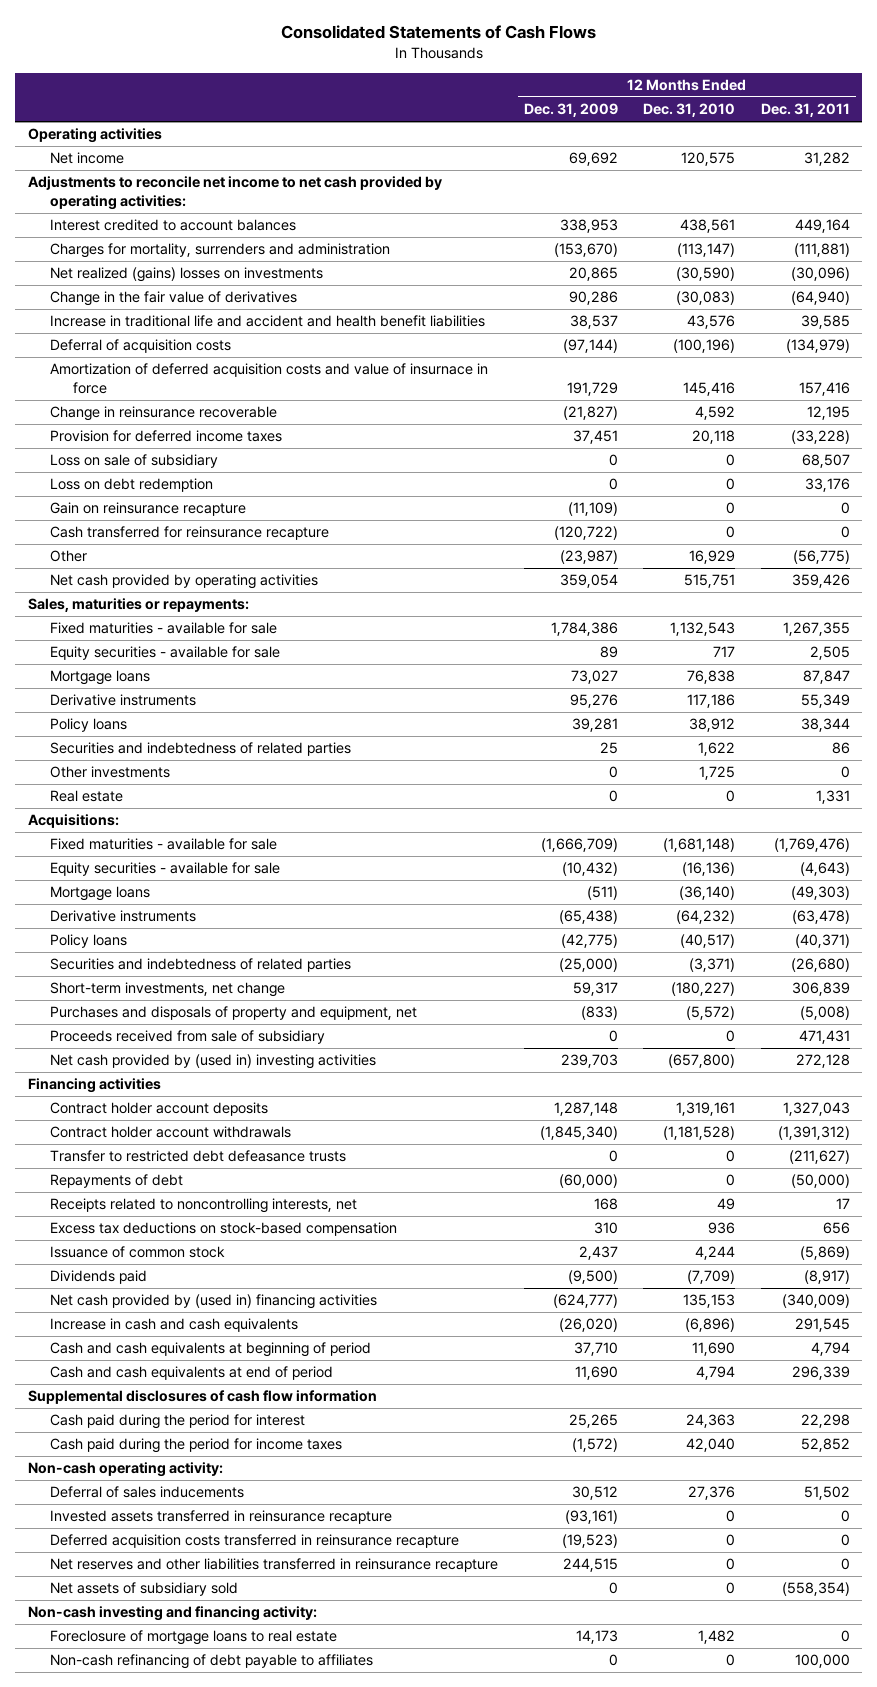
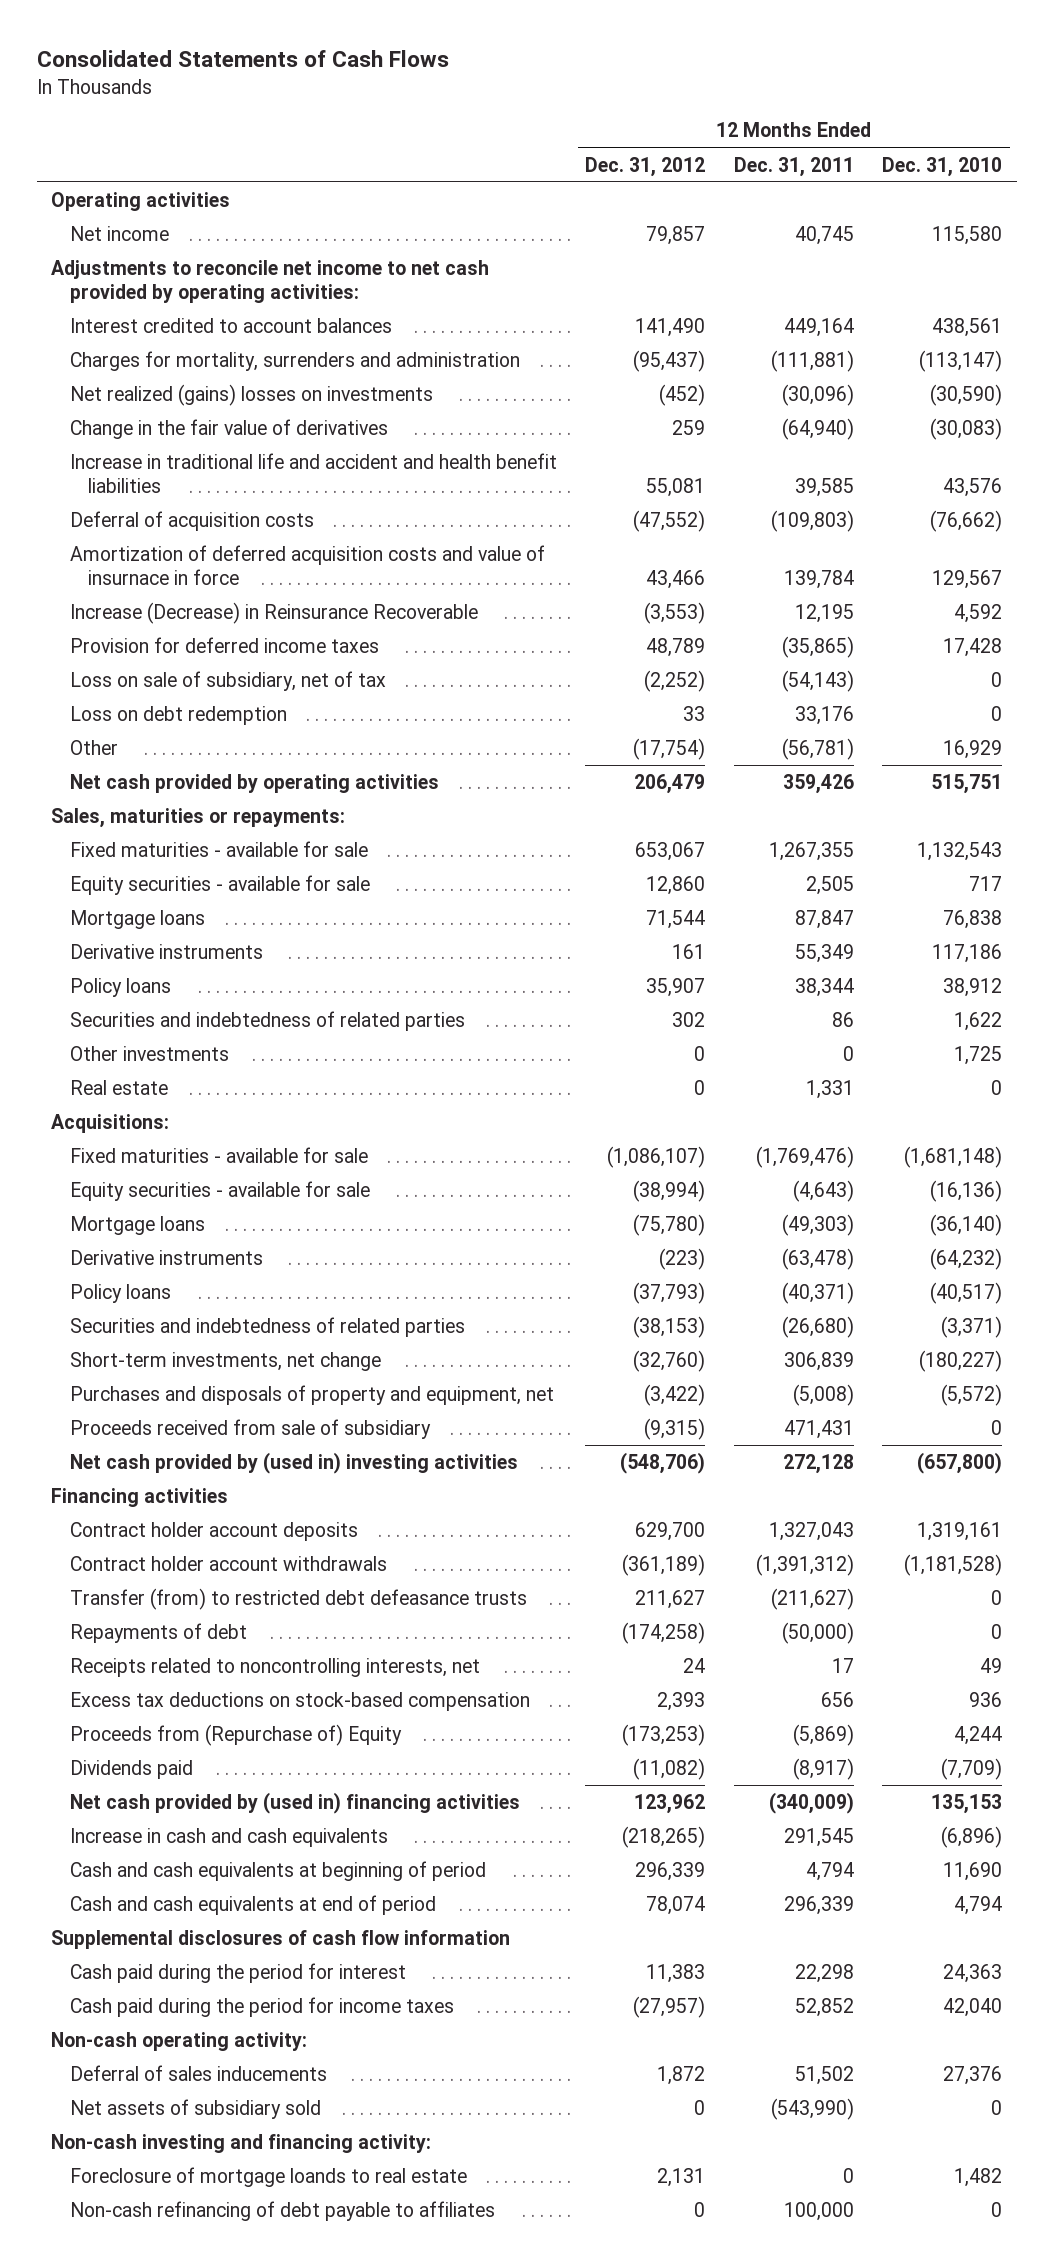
- | 12 Months Ended Dec. 31, 2009 | 12 Months Ended Dec. 31, 2010 | 12 Months Ended Dec. 31, 2011
+ | 12 Months Ended Dec. 31, 2012 | 12 Months Ended Dec. 31, 2011 | 12 Months Ended Dec. 31, 2010
- Net income | 69,692 | 120,575 | 31,282
+ Net income | 79,857 | 40,745 | 115,580
- Deferral of acquisition costs | (97,144) | (100,196) | (134,979)
- Amortization of deferred acquisition costs and value of insurnace in force | 191,729 | 145,416 | 157,416
- Change in reinsurance recoverable | (21,827) | 4,592 | 12,195
- Provision for deferred income taxes | 37,451 | 20,118 | (33,228)
- Loss on sale of subsidiary | 0 | 0 | 68,507
+ Deferral of acquisition costs | (47,552) | (109,803) | (76,662)
+ Amortization of deferred acquisition costs and value of insurnace in force | 43,466 | 139,784 | 129,567
+ Increase (Decrease) in Reinsurance Recoverable | (3,553) | 12,195 | 4,592
+ Provision for deferred income taxes | 48,789 | (35,865) | 17,428
+ Loss on sale of subsidiary, net of tax | (2,252) | (54,143) | 0
- Gain on reinsurance recapture | (11,109) | 0 | 0
- Cash transferred for reinsurance recapture | (120,722) | 0 | 0
- Other | (23,987) | 16,929 | (56,775)
+ Other | (17,754) | (56,781) | 16,929
- Transfer to restricted debt defeasance trusts | 0 | 0 | (211,627)
+ Transfer (from) to restricted debt defeasance trusts | 211,627 | (211,627) | 0
- Issuance of common stock | 2,437 | 4,244 | (5,869)
+ Proceeds from (Repurchase of) Equity | (173,253) | (5,869) | 4,244
- Invested assets transferred in reinsurance recapture | (93,161) | 0 | 0
- Deferred acquisition costs transferred in reinsurance recapture | (19,523) | 0 | 0
- Net reserves and other liabilities transferred in reinsurance recapture | 244,515 | 0 | 0
- Net assets of subsidiary sold | 0 | 0 | (558,354)
+ Net assets of subsidiary sold | 0 | (543,990) | 0
- Foreclosure of mortgage loans to real estate | 14,173 | 1,482 | 0
+ Foreclosure of mortgage loands to real estate | 2,131 | 0 | 1,482

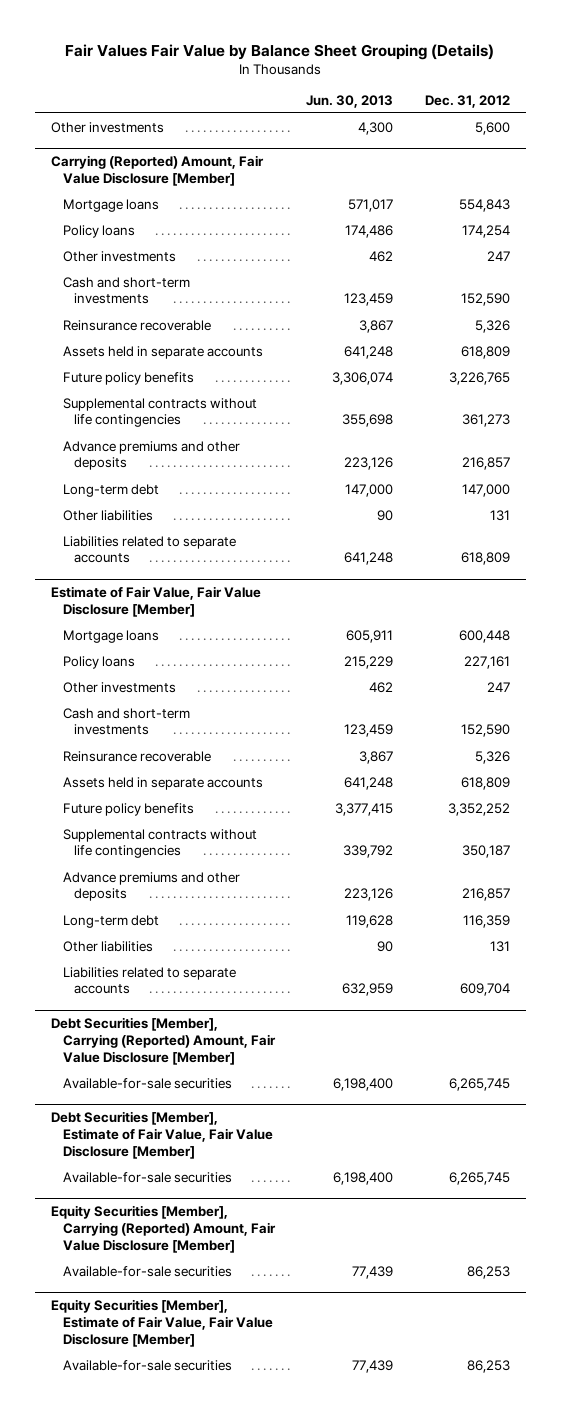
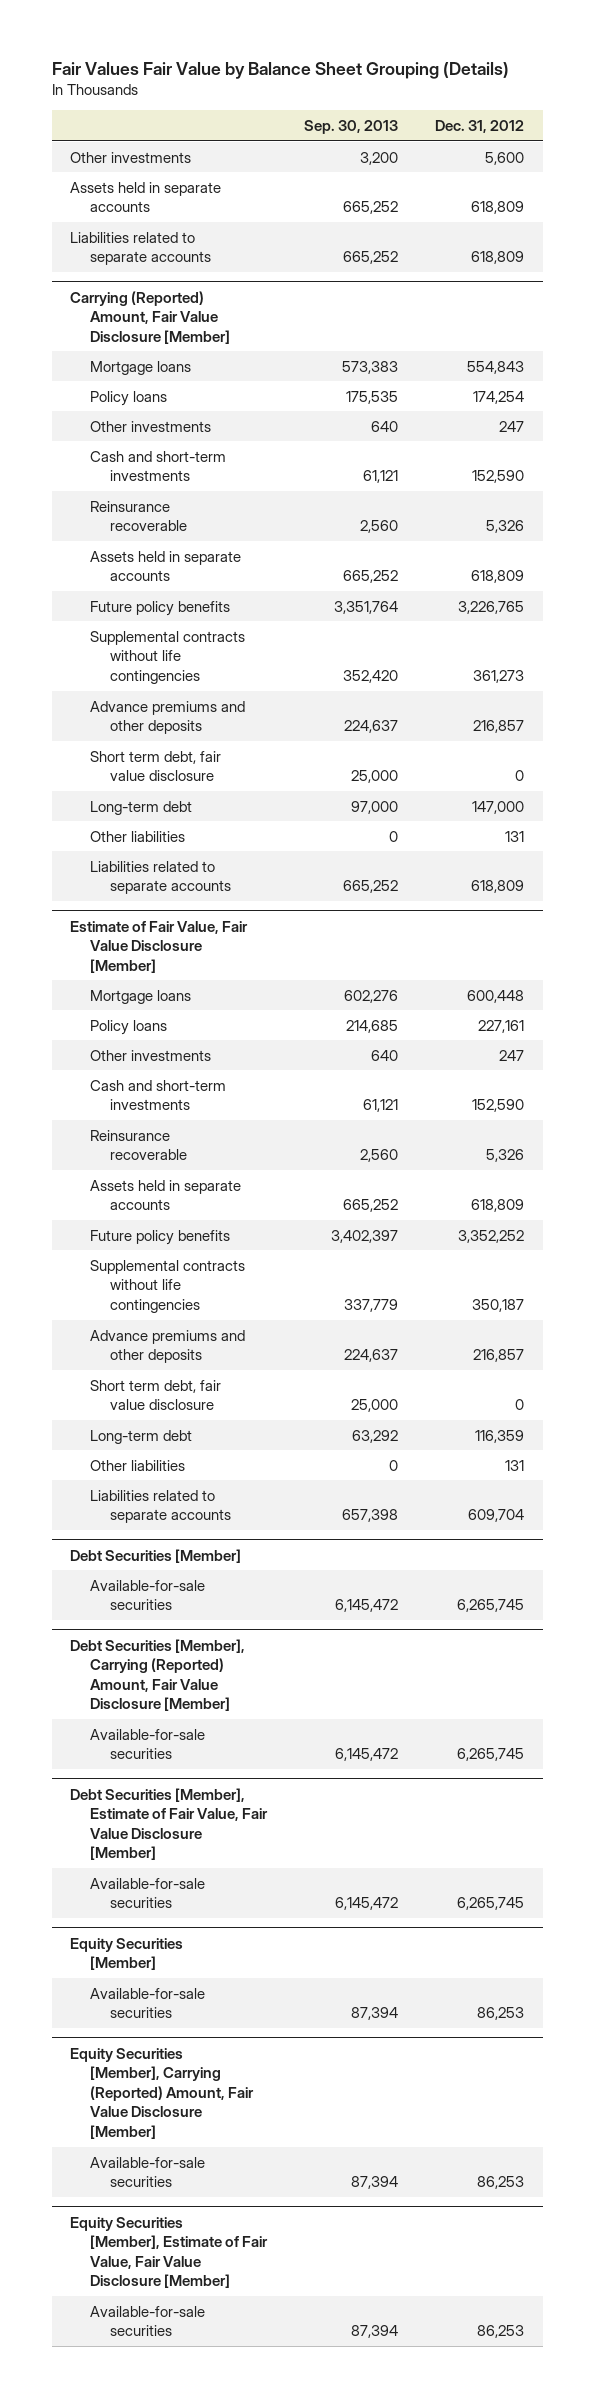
- | Jun. 30, 2013 | Dec. 31, 2012
+ | Sep. 30, 2013 | Dec. 31, 2012
+ Assets held in separate accounts | 665,252 | 618,809
+ Liabilities related to separate accounts | 665,252 | 618,809
@ Carrying (Reported) Amount, Fair Value Disclosure [Member]
+ Short term debt, fair value disclosure | 25,000 | 0
@ Estimate of Fair Value, Fair Value Disclosure [Member]
+ Short term debt, fair value disclosure | 25,000 | 0
+ Debt Securities [Member]
+ Available-for-sale securities | 6,145,472 | 6,265,745
+ Equity Securities [Member]
+ Available-for-sale securities | 87,394 | 86,253

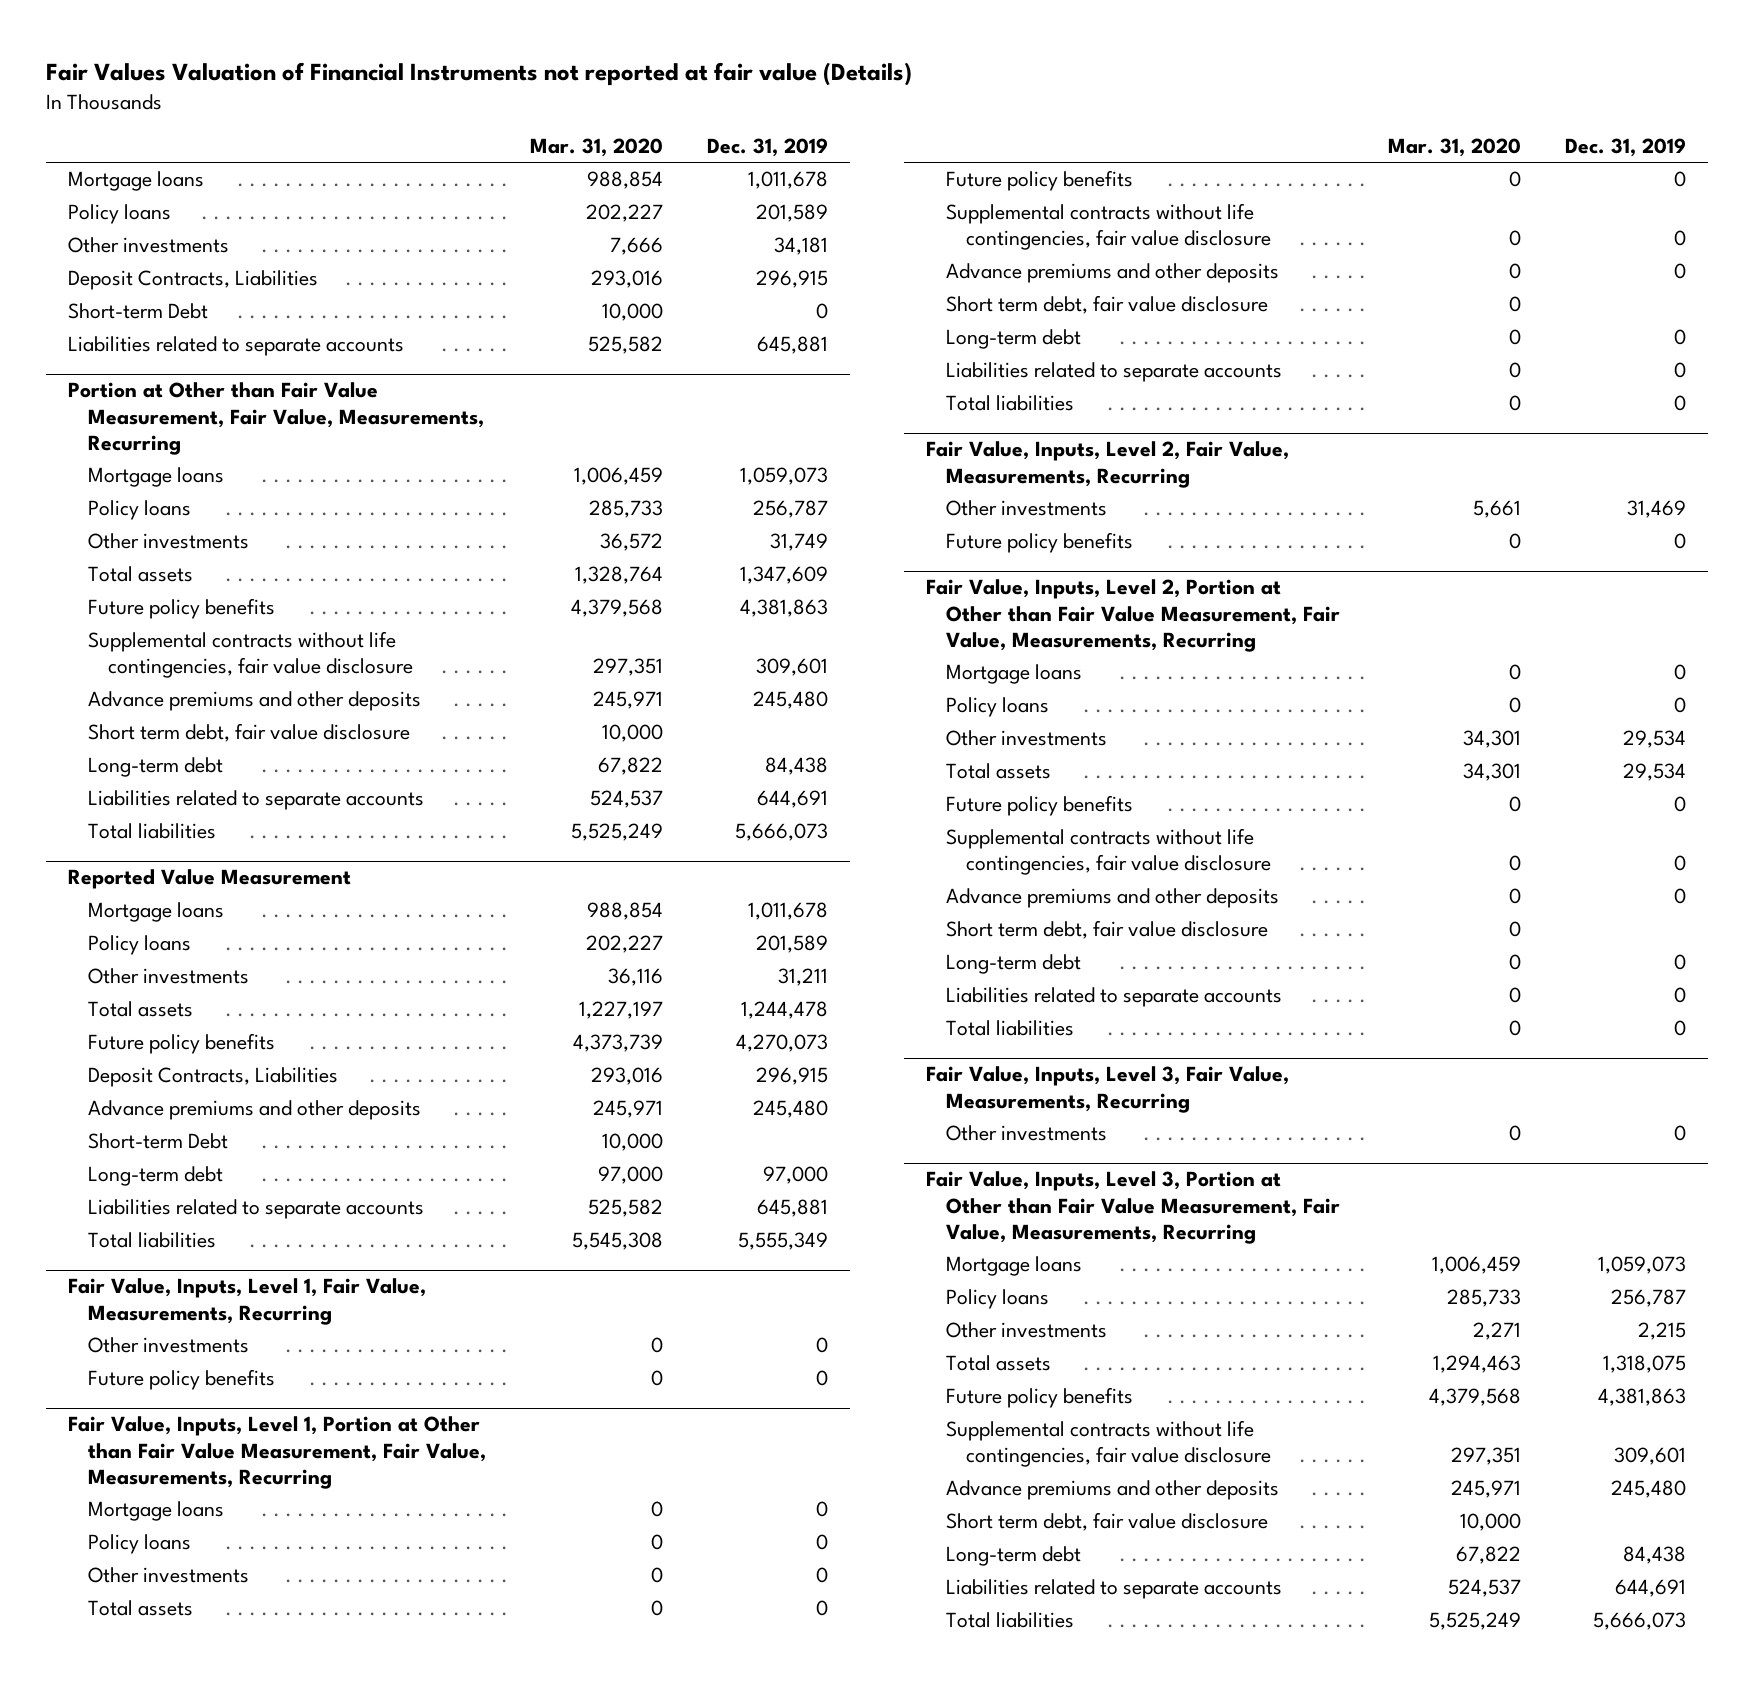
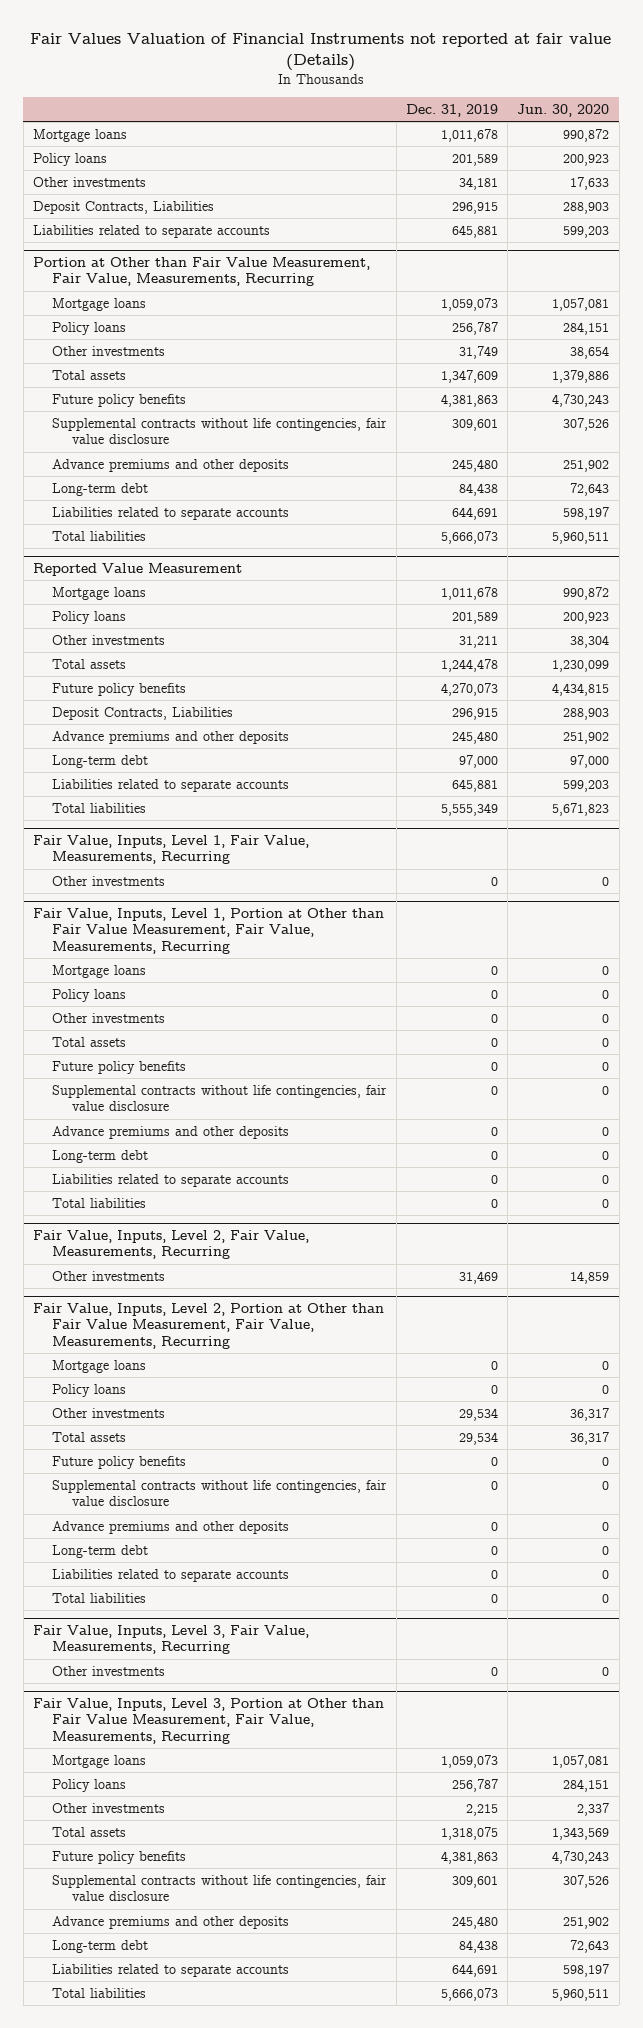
- | Mar. 31, 2020 | Dec. 31, 2019
+ | Dec. 31, 2019 | Jun. 30, 2020
- Short-term Debt | 10,000 | 0
@ Portion at Other than Fair Value Measurement, Fair Value, Measurements, Recurring
- Short term debt, fair value disclosure | 10,000 |
@ Reported Value Measurement
- Short-term Debt | 10,000 |
@ Fair Value, Inputs, Level 1, Fair Value, Measurements, Recurring
- Future policy benefits | 0 | 0
@ Fair Value, Inputs, Level 1, Portion at Other than Fair Value Measurement, Fair Value, Measurements, Recurring
- Short term debt, fair value disclosure | 0 |
@ Fair Value, Inputs, Level 2, Fair Value, Measurements, Recurring
- Future policy benefits | 0 | 0
@ Fair Value, Inputs, Level 2, Portion at Other than Fair Value Measurement, Fair Value, Measurements, Recurring
- Short term debt, fair value disclosure | 0 |
@ Fair Value, Inputs, Level 3, Portion at Other than Fair Value Measurement, Fair Value, Measurements, Recurring
- Short term debt, fair value disclosure | 10,000 |

